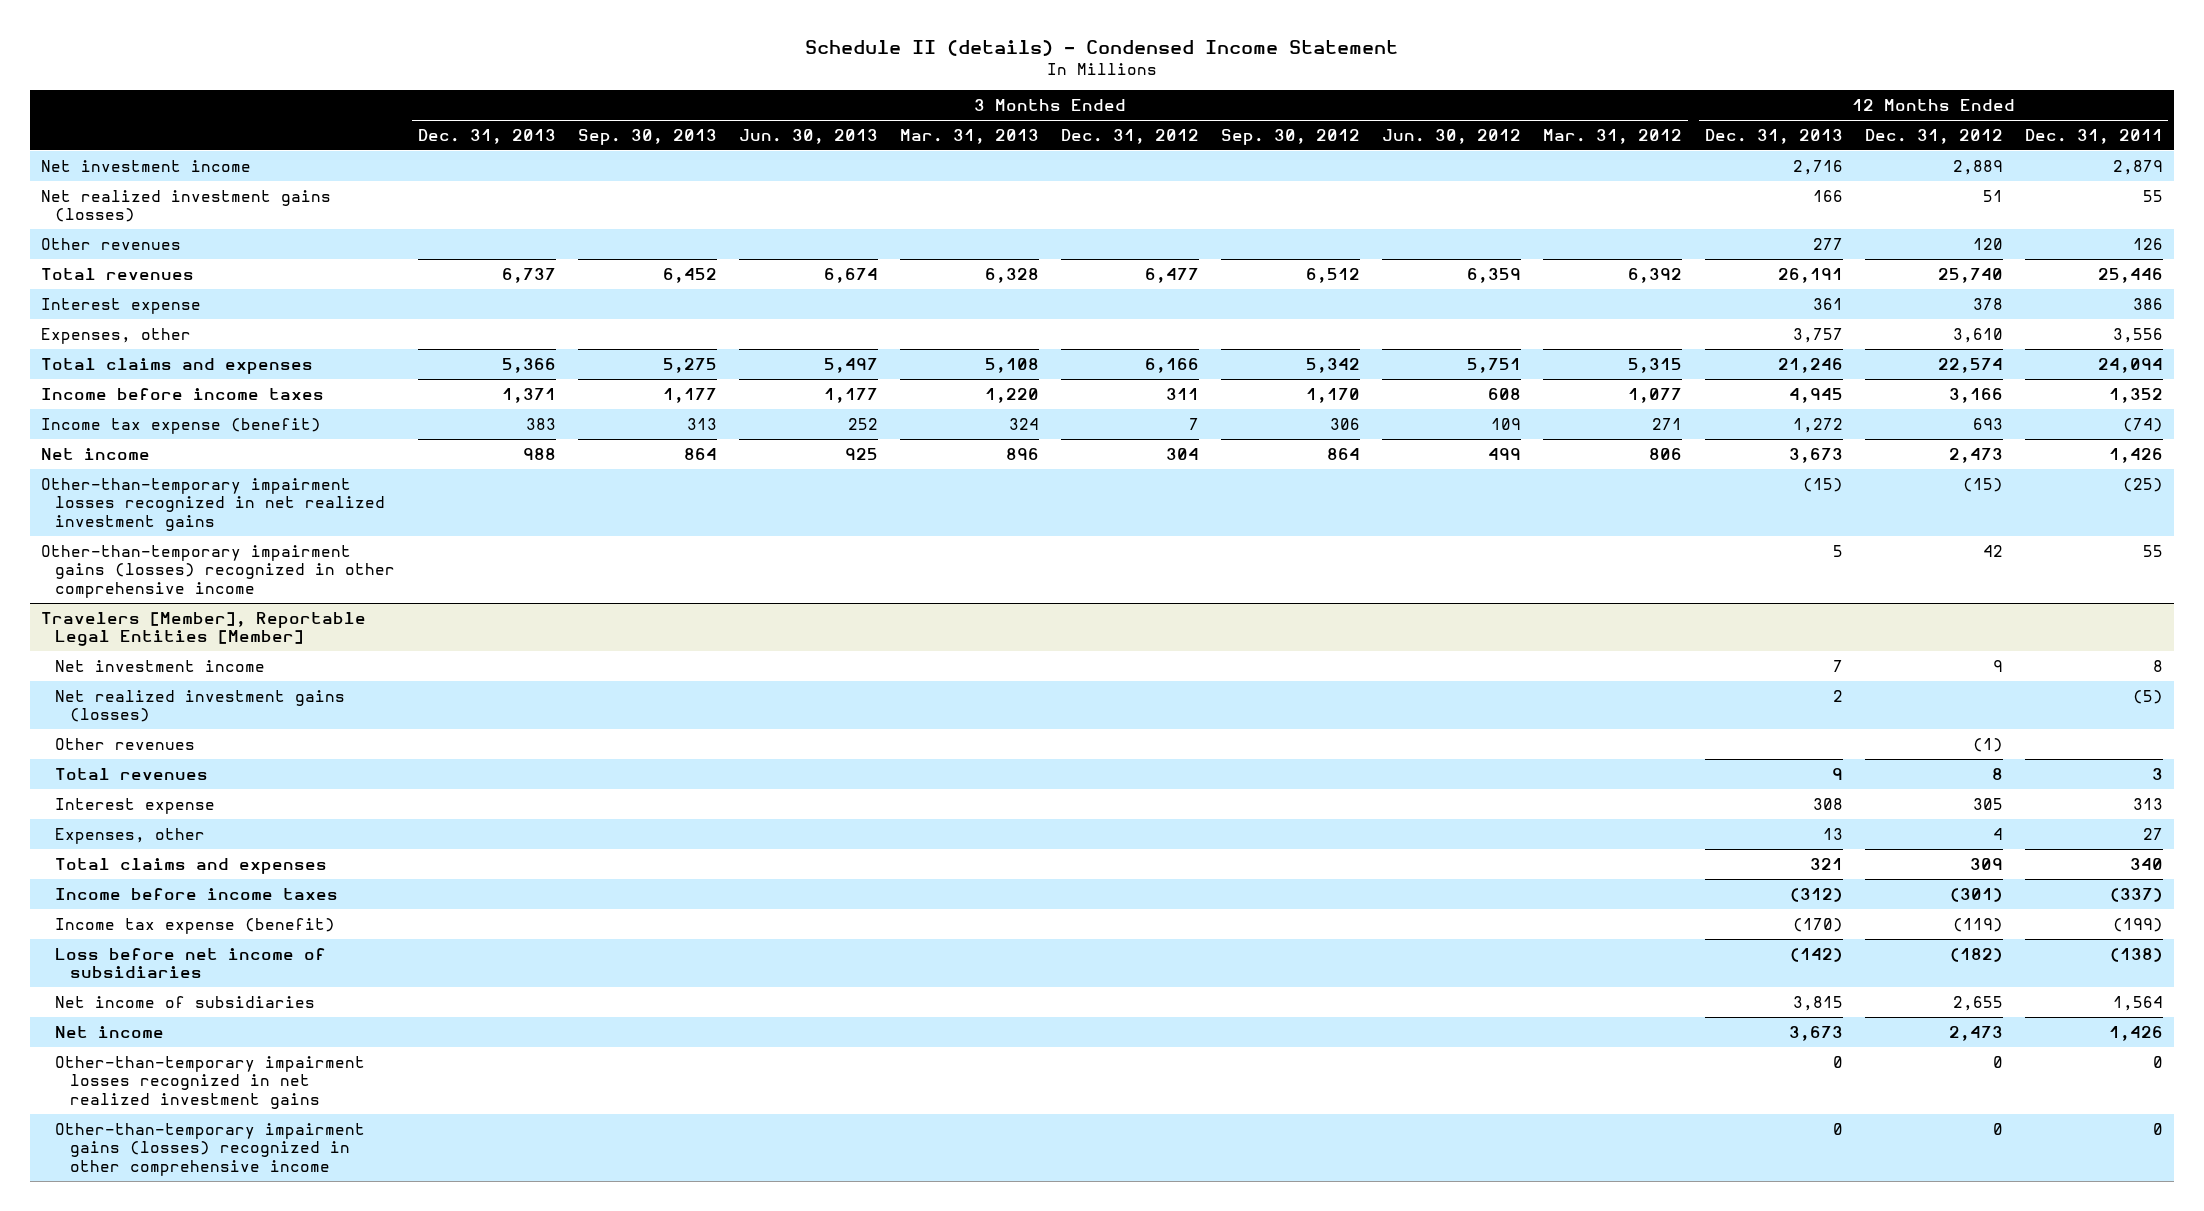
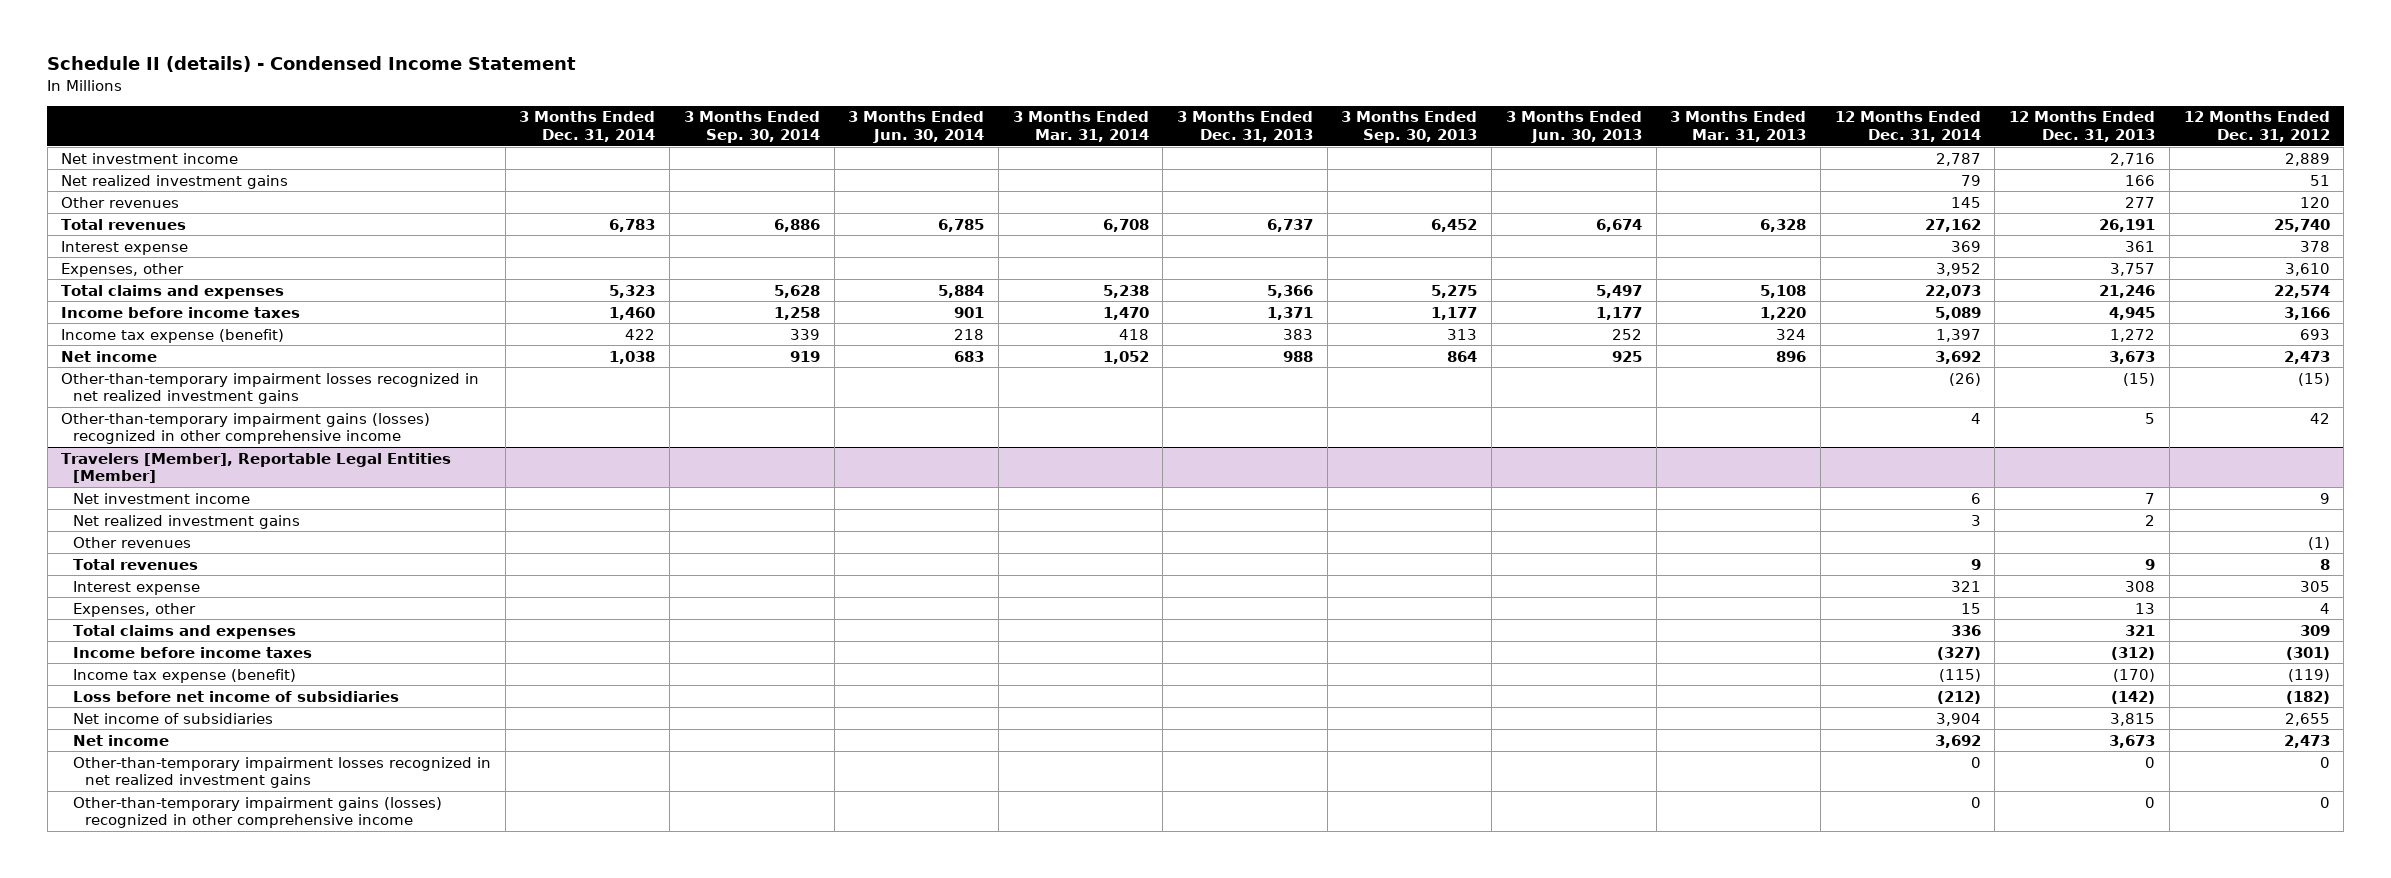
- | 3 Months Ended Dec. 31, 2013 | 3 Months Ended Sep. 30, 2013 | 3 Months Ended Jun. 30, 2013 | 3 Months Ended Mar. 31, 2013 | 3 Months Ended Dec. 31, 2012 | 3 Months Ended Sep. 30, 2012 | 3 Months Ended Jun. 30, 2012 | 3 Months Ended Mar. 31, 2012 | 12 Months Ended Dec. 31, 2013 | 12 Months Ended Dec. 31, 2012 | 12 Months Ended Dec. 31, 2011
+ | 3 Months Ended Dec. 31, 2014 | 3 Months Ended Sep. 30, 2014 | 3 Months Ended Jun. 30, 2014 | 3 Months Ended Mar. 31, 2014 | 3 Months Ended Dec. 31, 2013 | 3 Months Ended Sep. 30, 2013 | 3 Months Ended Jun. 30, 2013 | 3 Months Ended Mar. 31, 2013 | 12 Months Ended Dec. 31, 2014 | 12 Months Ended Dec. 31, 2013 | 12 Months Ended Dec. 31, 2012
- Net realized investment gains (losses) | | | | | | | | | 166 | 51 | 55
+ Net realized investment gains | | | | | | | | | 79 | 166 | 51
@ Travelers [Member], Reportable Legal Entities [Member]
- Net realized investment gains (losses) | | | | | | | | | 2 | | (5)
+ Net realized investment gains | | | | | | | | | 3 | 2 |

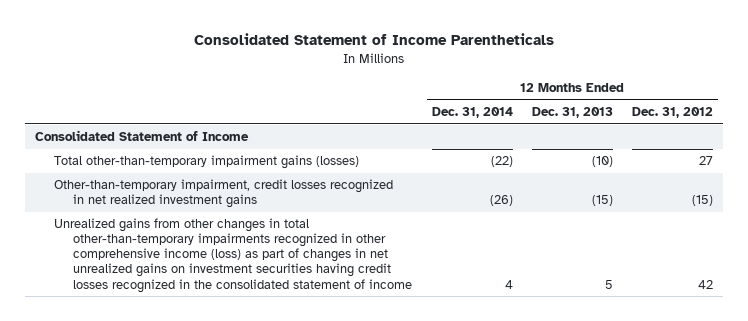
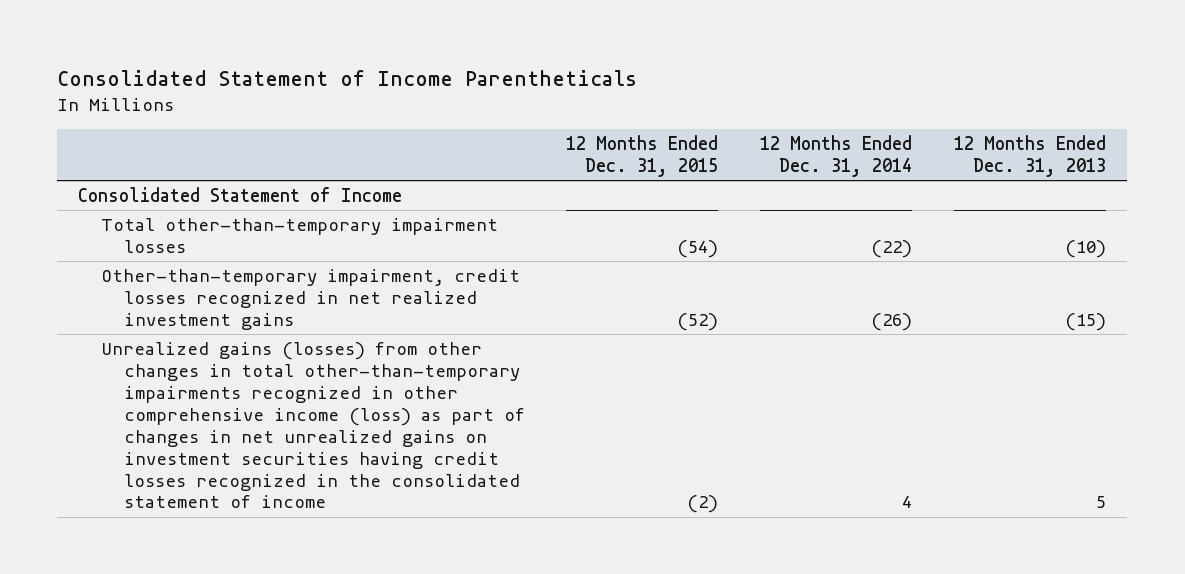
- | 12 Months Ended Dec. 31, 2014 | 12 Months Ended Dec. 31, 2013 | 12 Months Ended Dec. 31, 2012
+ | 12 Months Ended Dec. 31, 2015 | 12 Months Ended Dec. 31, 2014 | 12 Months Ended Dec. 31, 2013
- Total other-than-temporary impairment gains (losses) | (22) | (10) | 27
+ Total other-than-temporary impairment losses | (54) | (22) | (10)
- Unrealized gains from other changes in total other-than-temporary impairments recognized in other comprehensive income (loss) as part of changes in net unrealized gains on investment securities having credit losses recognized in the consolidated statement of income | 4 | 5 | 42
+ Unrealized gains (losses) from other changes in total other-than-temporary impairments recognized in other comprehensive income (loss) as part of changes in net unrealized gains on investment securities having credit losses recognized in the consolidated statement of income | (2) | 4 | 5

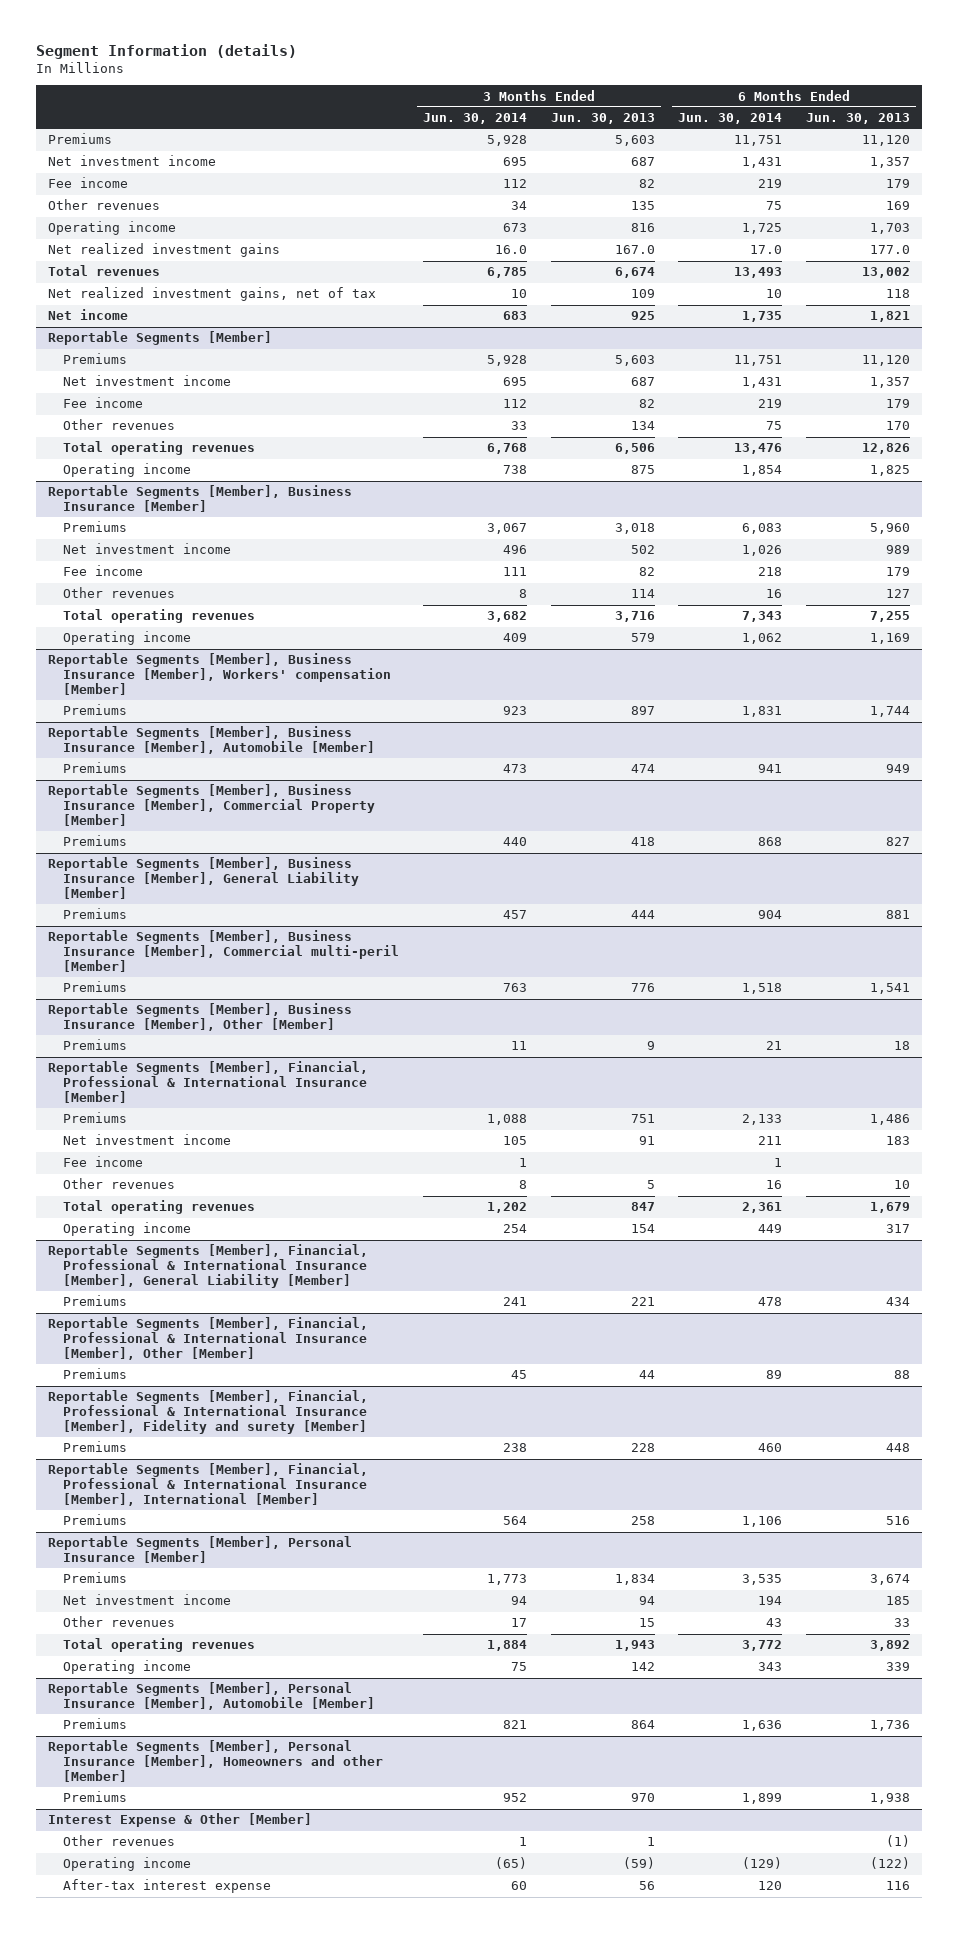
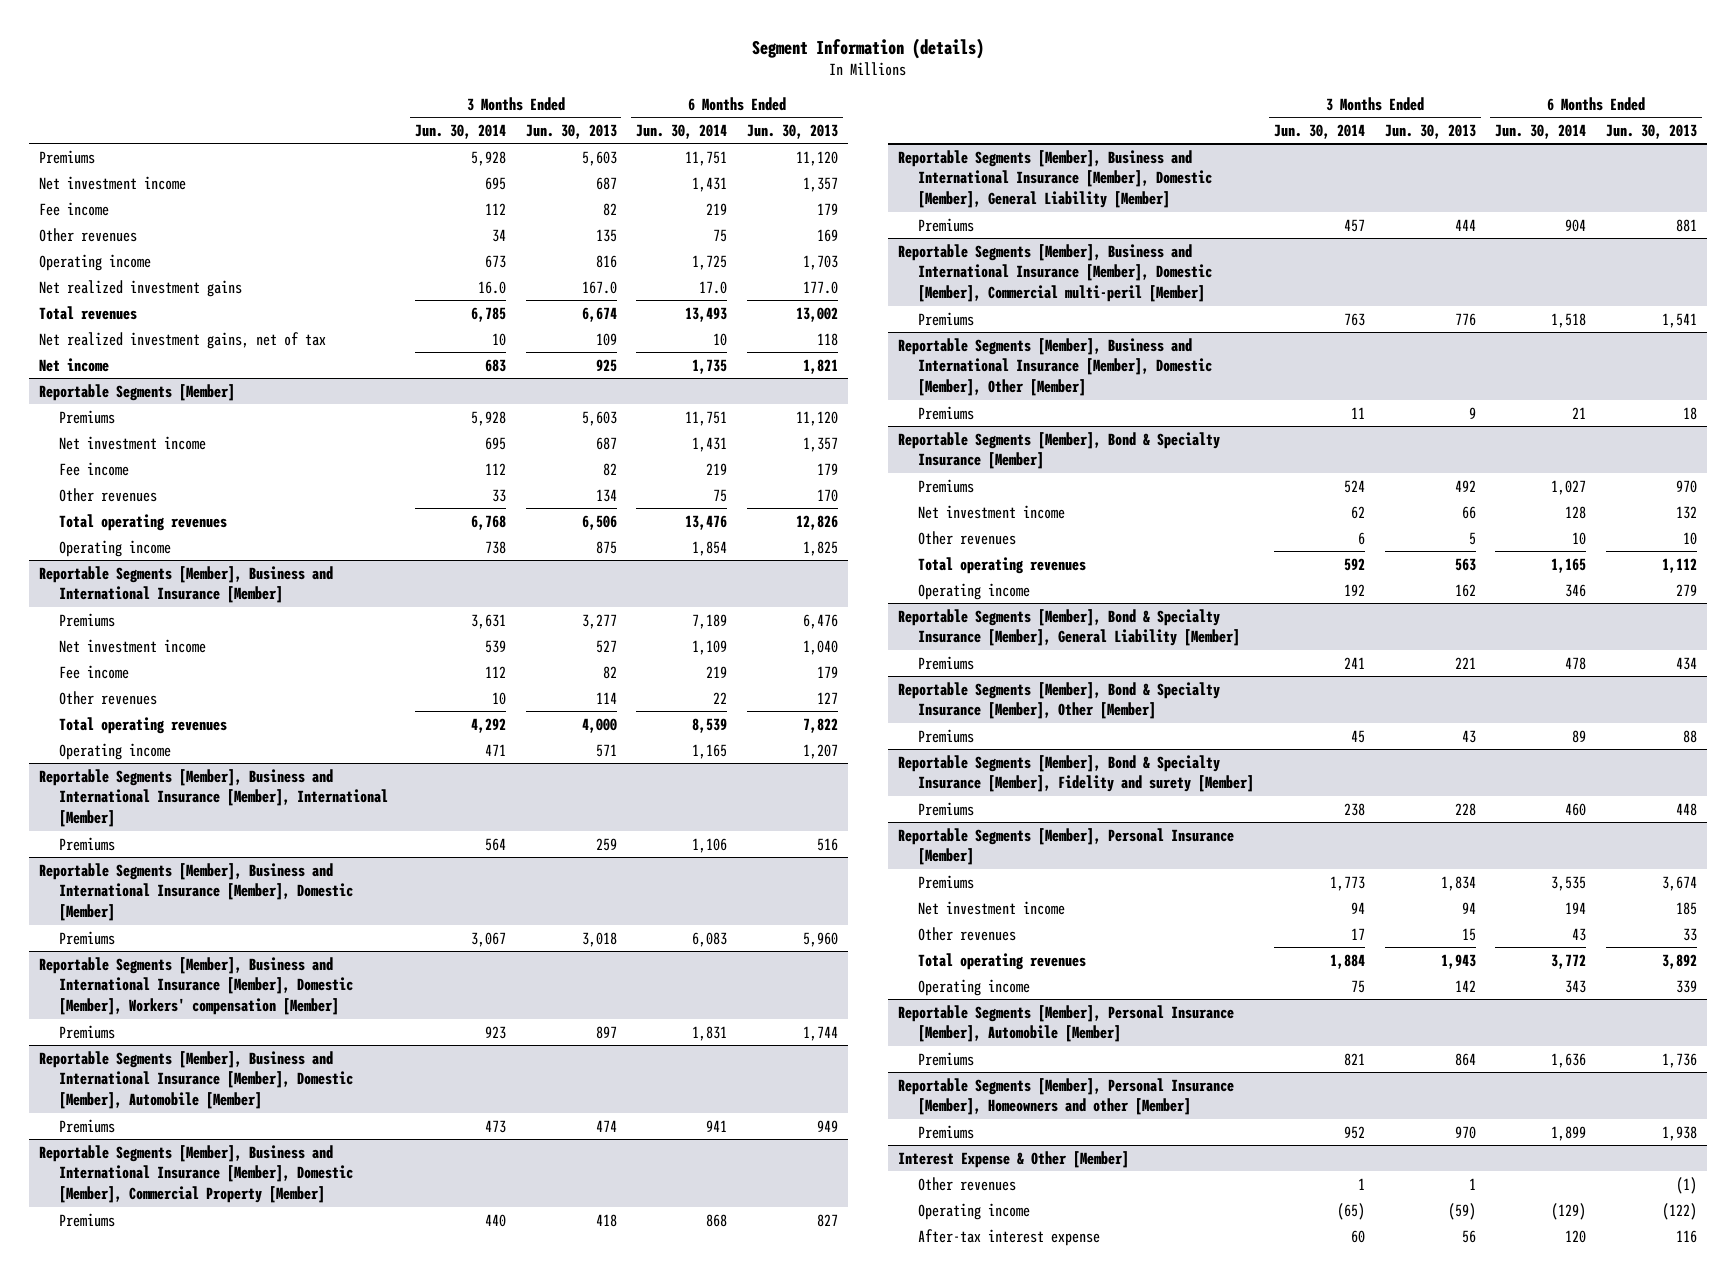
- Reportable Segments [Member], Business Insurance [Member]
+ Reportable Segments [Member], Business and International Insurance [Member]
+ Premiums | 3,631 | 3,277 | 7,189 | 6,476
+ Net investment income | 539 | 527 | 1,109 | 1,040
+ Fee income | 112 | 82 | 219 | 179
+ Other revenues | 10 | 114 | 22 | 127
+ Total operating revenues | 4,292 | 4,000 | 8,539 | 7,822
+ Operating income | 471 | 571 | 1,165 | 1,207
+ Reportable Segments [Member], Business and International Insurance [Member], International [Member]
+ Premiums | 564 | 259 | 1,106 | 516
+ Reportable Segments [Member], Business and International Insurance [Member], Domestic [Member]
- Net investment income | 496 | 502 | 1,026 | 989
- Fee income | 111 | 82 | 218 | 179
- Other revenues | 8 | 114 | 16 | 127
- Total operating revenues | 3,682 | 3,716 | 7,343 | 7,255
- Operating income | 409 | 579 | 1,062 | 1,169
- Reportable Segments [Member], Business Insurance [Member], Workers' compensation [Member]
+ Reportable Segments [Member], Business and International Insurance [Member], Domestic [Member], Workers' compensation [Member]
- Reportable Segments [Member], Business Insurance [Member], Automobile [Member]
+ Reportable Segments [Member], Business and International Insurance [Member], Domestic [Member], Automobile [Member]
- Reportable Segments [Member], Business Insurance [Member], Commercial Property [Member]
+ Reportable Segments [Member], Business and International Insurance [Member], Domestic [Member], Commercial Property [Member]
- Reportable Segments [Member], Business Insurance [Member], General Liability [Member]
+ Reportable Segments [Member], Business and International Insurance [Member], Domestic [Member], General Liability [Member]
- Reportable Segments [Member], Business Insurance [Member], Commercial multi-peril [Member]
+ Reportable Segments [Member], Business and International Insurance [Member], Domestic [Member], Commercial multi-peril [Member]
- Reportable Segments [Member], Business Insurance [Member], Other [Member]
+ Reportable Segments [Member], Business and International Insurance [Member], Domestic [Member], Other [Member]
- Reportable Segments [Member], Financial, Professional & International Insurance [Member]
- Premiums | 1,088 | 751 | 2,133 | 1,486
- Net investment income | 105 | 91 | 211 | 183
- Fee income | 1 | | 1 |
- Other revenues | 8 | 5 | 16 | 10
- Total operating revenues | 1,202 | 847 | 2,361 | 1,679
- Operating income | 254 | 154 | 449 | 317
- Reportable Segments [Member], Financial, Professional & International Insurance [Member], General Liability [Member]
+ Reportable Segments [Member], Bond & Specialty Insurance [Member]
+ Premiums | 524 | 492 | 1,027 | 970
+ Net investment income | 62 | 66 | 128 | 132
+ Other revenues | 6 | 5 | 10 | 10
+ Total operating revenues | 592 | 563 | 1,165 | 1,112
+ Operating income | 192 | 162 | 346 | 279
+ Reportable Segments [Member], Bond & Specialty Insurance [Member], General Liability [Member]
- Reportable Segments [Member], Financial, Professional & International Insurance [Member], Other [Member]
- Premiums | 45 | 44 | 89 | 88
- Reportable Segments [Member], Financial, Professional & International Insurance [Member], Fidelity and surety [Member]
+ Reportable Segments [Member], Bond & Specialty Insurance [Member], Other [Member]
+ Premiums | 45 | 43 | 89 | 88
+ Reportable Segments [Member], Bond & Specialty Insurance [Member], Fidelity and surety [Member]
- Reportable Segments [Member], Financial, Professional & International Insurance [Member], International [Member]
- Premiums | 564 | 258 | 1,106 | 516

